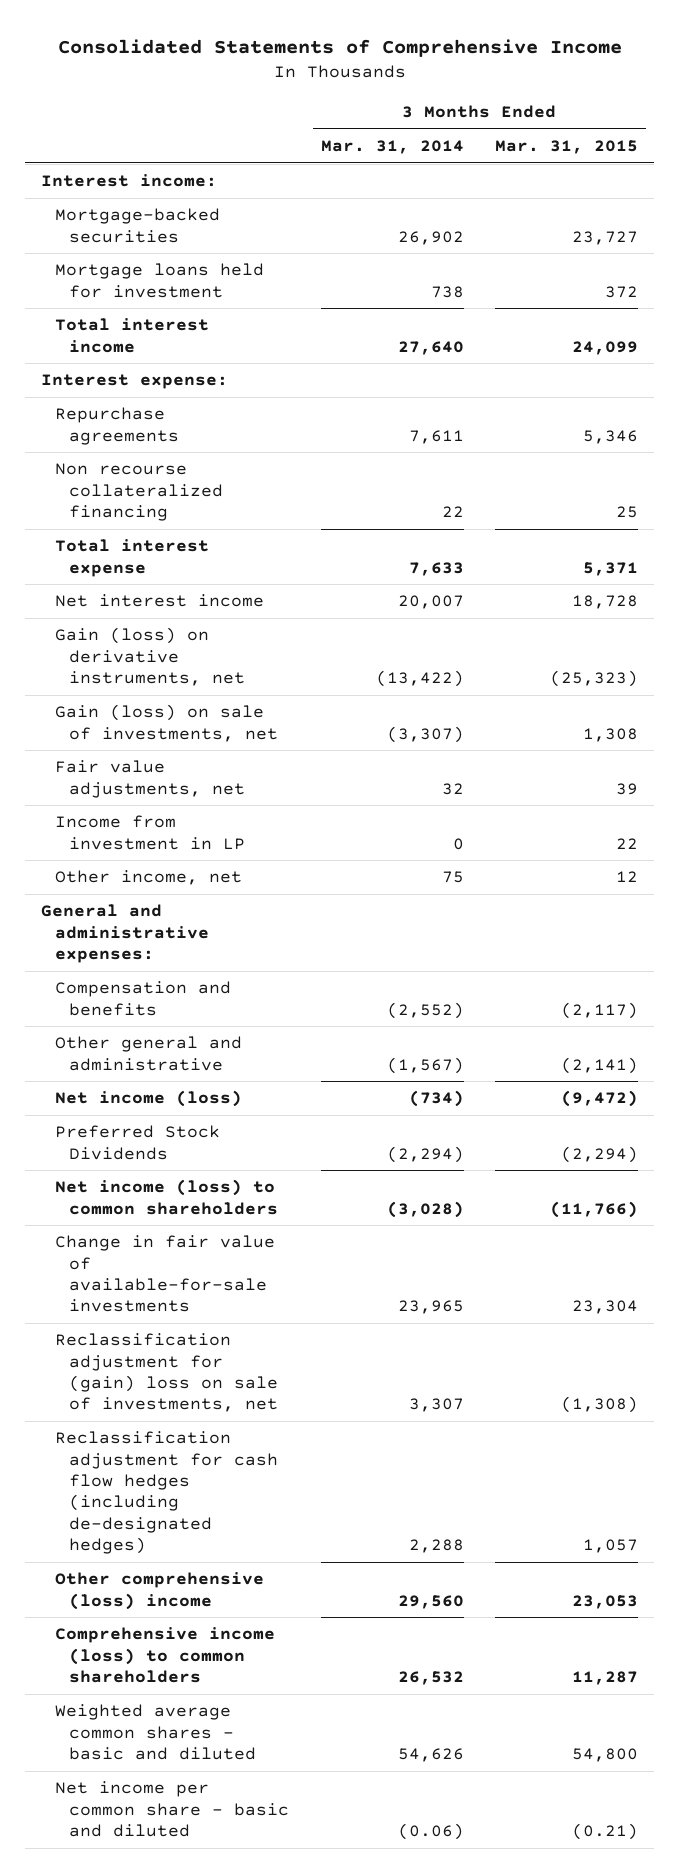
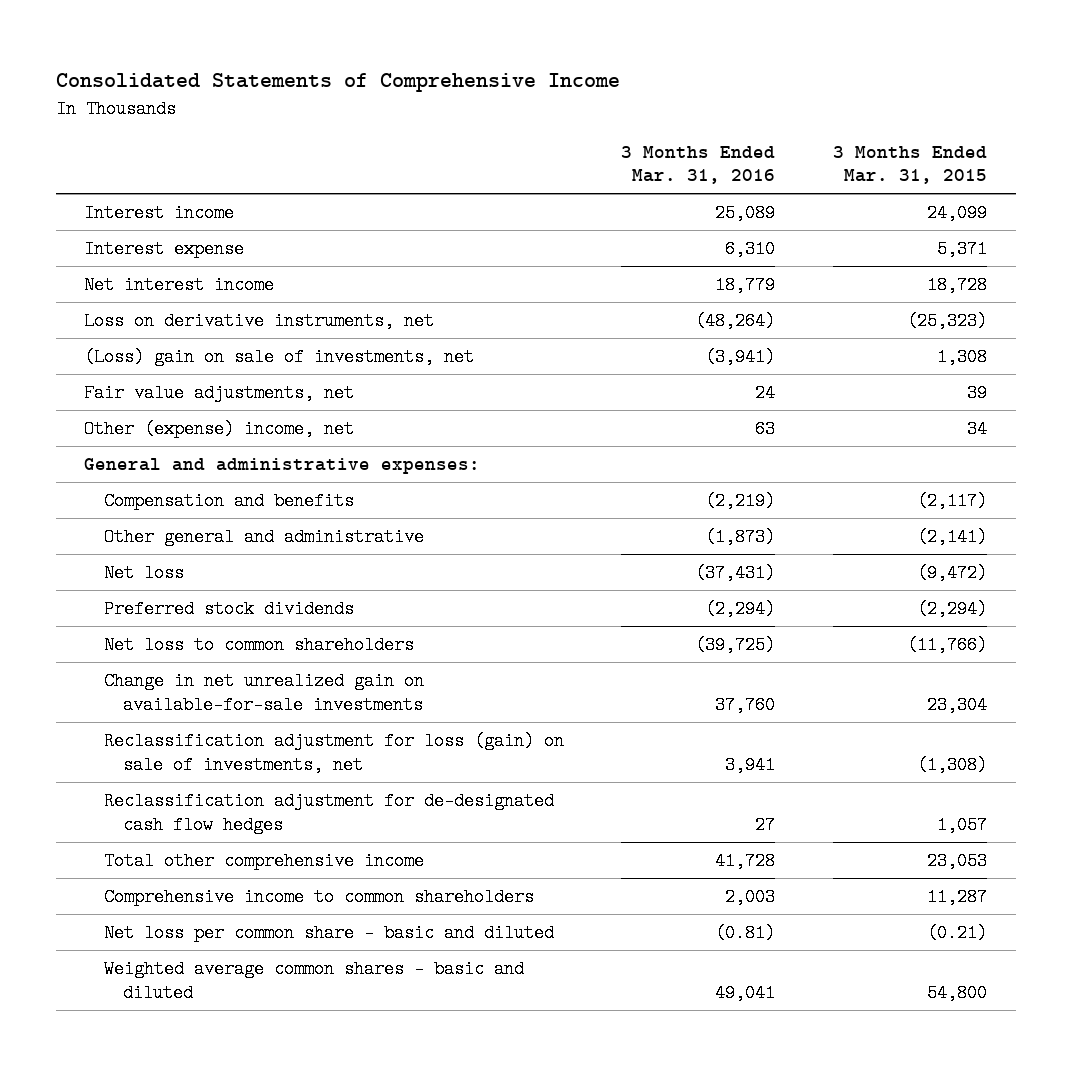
- | 3 Months Ended Mar. 31, 2014 | 3 Months Ended Mar. 31, 2015
+ | 3 Months Ended Mar. 31, 2016 | 3 Months Ended Mar. 31, 2015
- Interest income:
- Mortgage-backed securities | 26,902 | 23,727
- Mortgage loans held for investment | 738 | 372
- Total interest income | 27,640 | 24,099
- Interest expense:
- Repurchase agreements | 7,611 | 5,346
- Non recourse collateralized financing | 22 | 25
- Total interest expense | 7,633 | 5,371
+ Interest income | 25,089 | 24,099
+ Interest expense | 6,310 | 5,371
- Gain (loss) on derivative instruments, net | (13,422) | (25,323)
- Gain (loss) on sale of investments, net | (3,307) | 1,308
+ Loss on derivative instruments, net | (48,264) | (25,323)
+ (Loss) gain on sale of investments, net | (3,941) | 1,308
- Income from investment in LP | 0 | 22
- Other income, net | 75 | 12
+ Other (expense) income, net | 63 | 34
- Net income (loss) | (734) | (9,472)
- Preferred Stock Dividends | (2,294) | (2,294)
- Net income (loss) to common shareholders | (3,028) | (11,766)
- Change in fair value of available-for-sale investments | 23,965 | 23,304
- Reclassification adjustment for (gain) loss on sale of investments, net | 3,307 | (1,308)
- Reclassification adjustment for cash flow hedges (including de-designated hedges) | 2,288 | 1,057
- Other comprehensive (loss) income | 29,560 | 23,053
- Comprehensive income (loss) to common shareholders | 26,532 | 11,287
+ Net loss | (37,431) | (9,472)
+ Preferred stock dividends | (2,294) | (2,294)
+ Net loss to common shareholders | (39,725) | (11,766)
+ Change in net unrealized gain on available-for-sale investments | 37,760 | 23,304
+ Reclassification adjustment for loss (gain) on sale of investments, net | 3,941 | (1,308)
+ Reclassification adjustment for de-designated cash flow hedges | 27 | 1,057
+ Total other comprehensive income | 41,728 | 23,053
+ Comprehensive income to common shareholders | 2,003 | 11,287
+ Net loss per common share - basic and diluted | (0.81) | (0.21)
- Net income per common share - basic and diluted | (0.06) | (0.21)

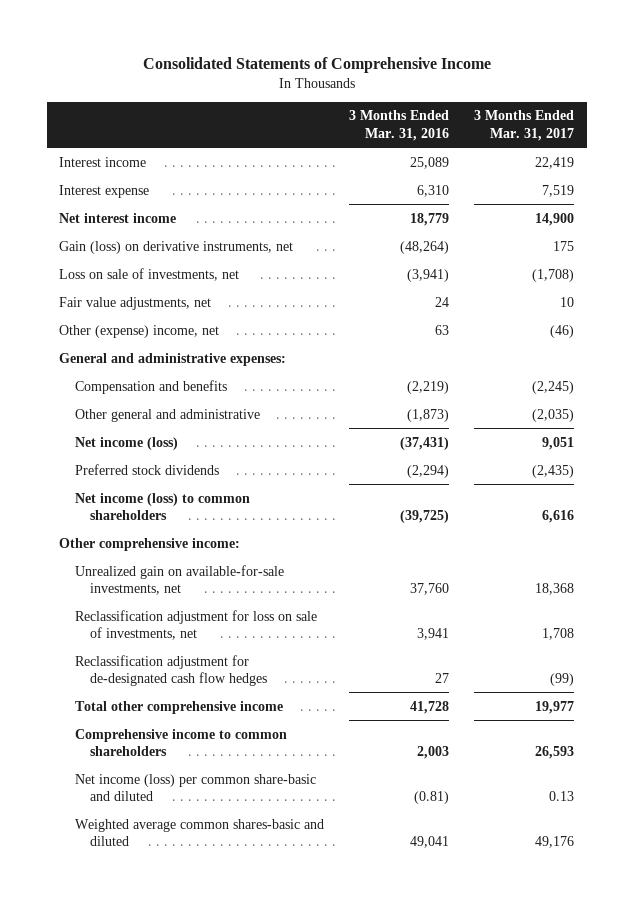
- | 3 Months Ended Mar. 31, 2016 | 3 Months Ended Mar. 31, 2015
+ | 3 Months Ended Mar. 31, 2016 | 3 Months Ended Mar. 31, 2017
- Loss on derivative instruments, net | (48,264) | (25,323)
- (Loss) gain on sale of investments, net | (3,941) | 1,308
+ Gain (loss) on derivative instruments, net | (48,264) | 175
+ Loss on sale of investments, net | (3,941) | (1,708)
- Net loss | (37,431) | (9,472)
+ Net income (loss) | (37,431) | 9,051
- Net loss to common shareholders | (39,725) | (11,766)
- Change in net unrealized gain on available-for-sale investments | 37,760 | 23,304
- Reclassification adjustment for loss (gain) on sale of investments, net | 3,941 | (1,308)
+ Net income (loss) to common shareholders | (39,725) | 6,616
+ Other comprehensive income:
+ Unrealized gain on available-for-sale investments, net | 37,760 | 18,368
+ Reclassification adjustment for loss on sale of investments, net | 3,941 | 1,708
- Net loss per common share - basic and diluted | (0.81) | (0.21)
- Weighted average common shares - basic and diluted | 49,041 | 54,800
+ Net income (loss) per common share-basic and diluted | (0.81) | 0.13
+ Weighted average common shares-basic and diluted | 49,041 | 49,176

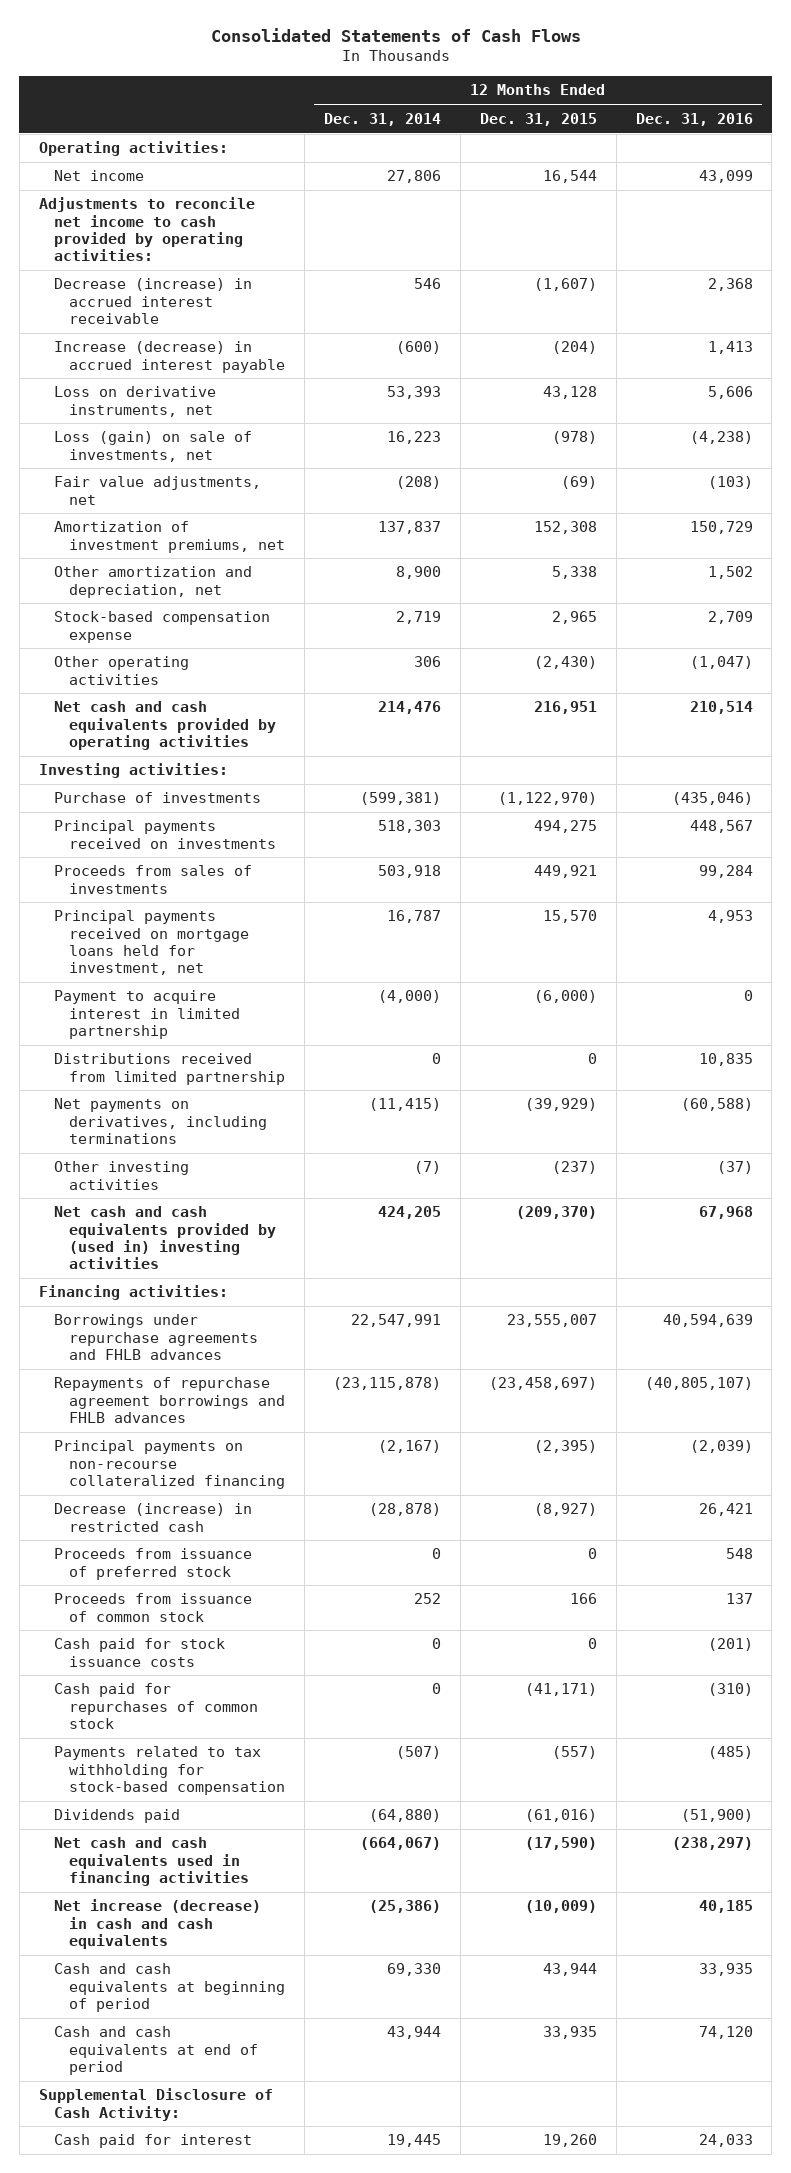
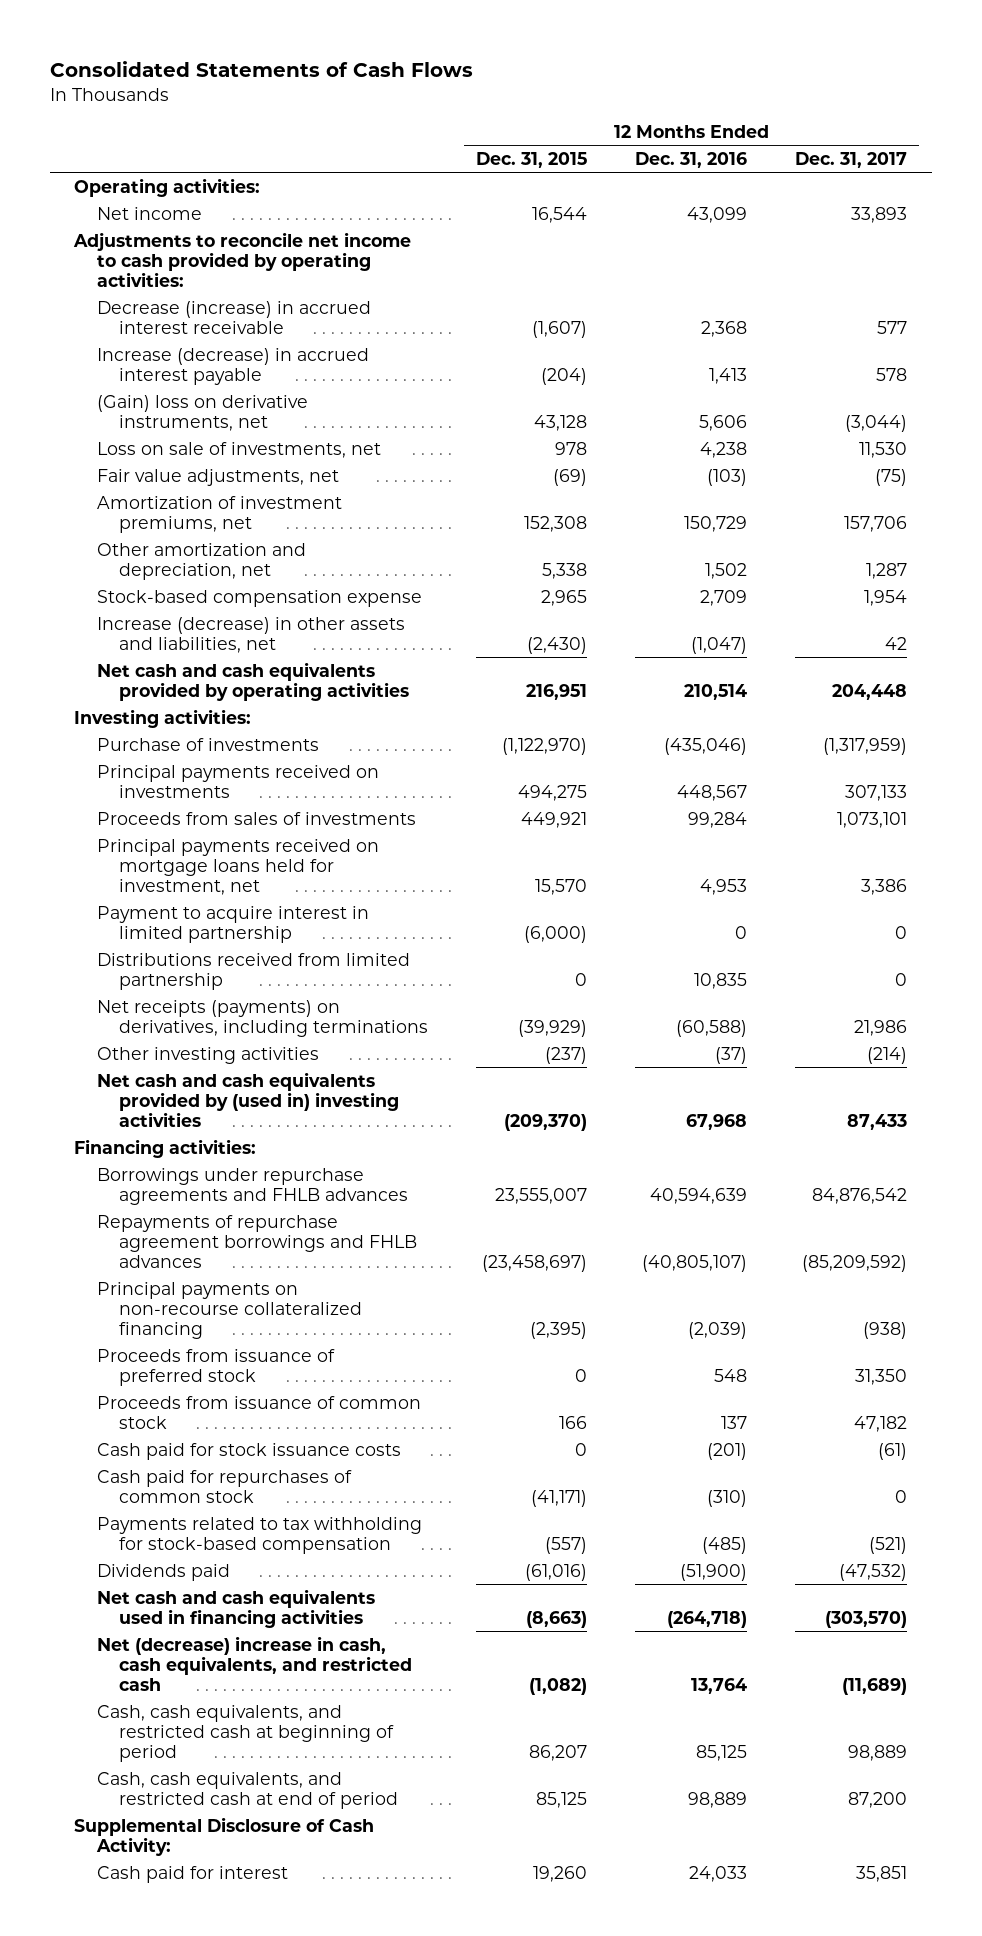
- | 12 Months Ended Dec. 31, 2014 | 12 Months Ended Dec. 31, 2015 | 12 Months Ended Dec. 31, 2016
+ | 12 Months Ended Dec. 31, 2015 | 12 Months Ended Dec. 31, 2016 | 12 Months Ended Dec. 31, 2017
- Loss on derivative instruments, net | 53,393 | 43,128 | 5,606
- Loss (gain) on sale of investments, net | 16,223 | (978) | (4,238)
+ (Gain) loss on derivative instruments, net | 43,128 | 5,606 | (3,044)
+ Loss on sale of investments, net | 978 | 4,238 | 11,530
- Other operating activities | 306 | (2,430) | (1,047)
+ Increase (decrease) in other assets and liabilities, net | (2,430) | (1,047) | 42
- Net payments on derivatives, including terminations | (11,415) | (39,929) | (60,588)
+ Net receipts (payments) on derivatives, including terminations | (39,929) | (60,588) | 21,986
- Decrease (increase) in restricted cash | (28,878) | (8,927) | 26,421
- Net cash and cash equivalents used in financing activities | (664,067) | (17,590) | (238,297)
- Net increase (decrease) in cash and cash equivalents | (25,386) | (10,009) | 40,185
- Cash and cash equivalents at beginning of period | 69,330 | 43,944 | 33,935
- Cash and cash equivalents at end of period | 43,944 | 33,935 | 74,120
+ Net cash and cash equivalents used in financing activities | (8,663) | (264,718) | (303,570)
+ Net (decrease) increase in cash, cash equivalents, and restricted cash | (1,082) | 13,764 | (11,689)
+ Cash, cash equivalents, and restricted cash at beginning of period | 86,207 | 85,125 | 98,889
+ Cash, cash equivalents, and restricted cash at end of period | 85,125 | 98,889 | 87,200

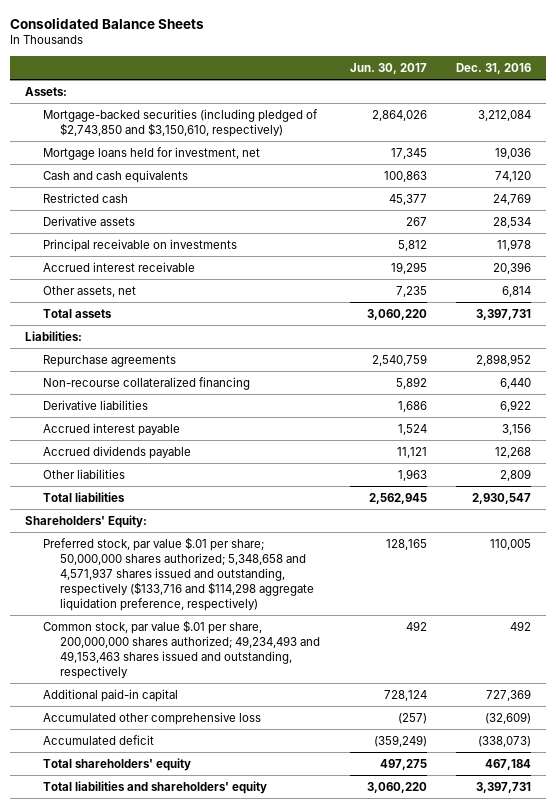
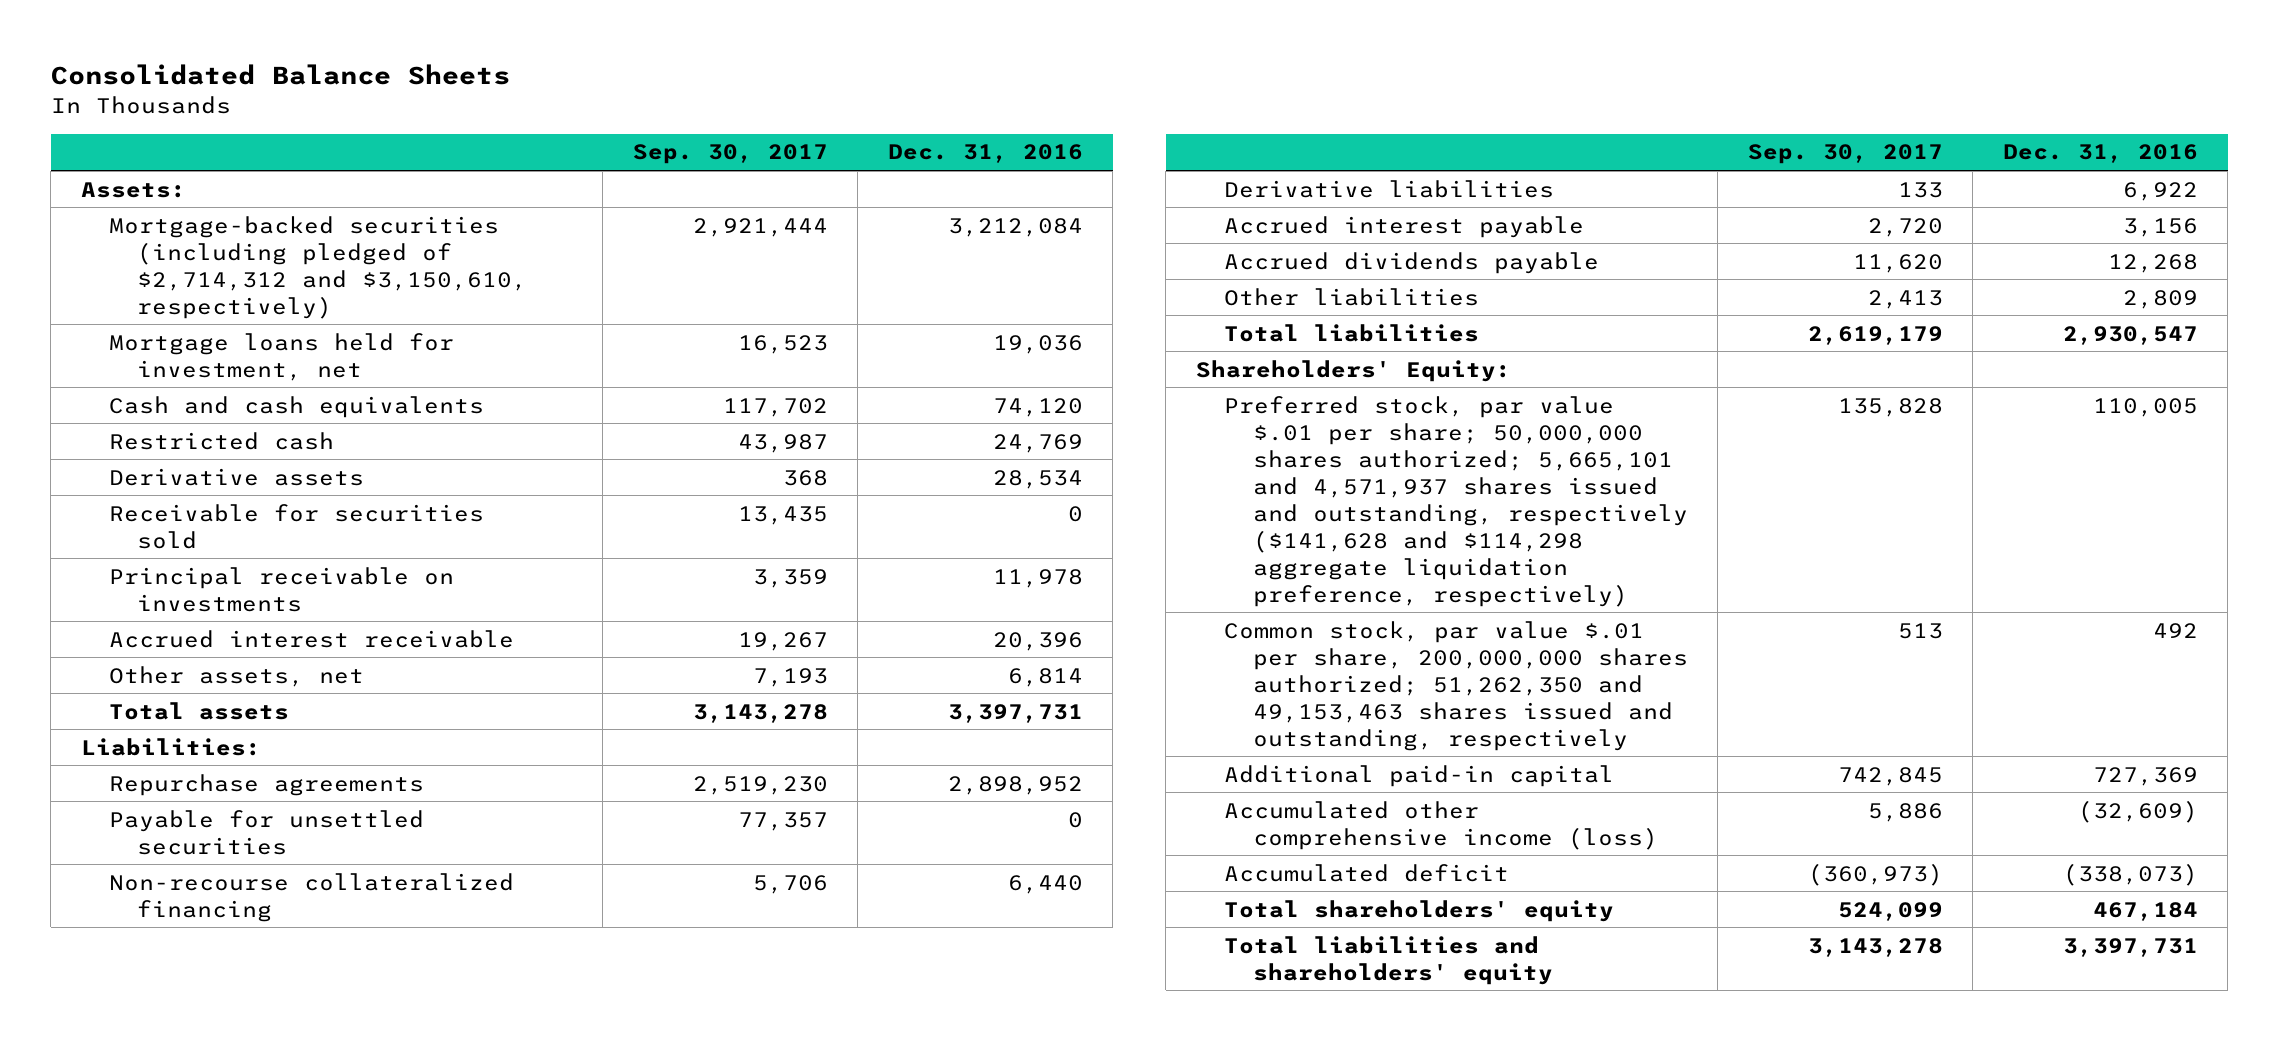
- | Jun. 30, 2017 | Dec. 31, 2016
+ | Sep. 30, 2017 | Dec. 31, 2016
- Mortgage-backed securities (including pledged of $2,743,850 and $3,150,610, respectively) | 2,864,026 | 3,212,084
+ Mortgage-backed securities (including pledged of $2,714,312 and $3,150,610, respectively) | 2,921,444 | 3,212,084
+ Receivable for securities sold | 13,435 | 0
+ Payable for unsettled securities | 77,357 | 0
- Preferred stock, par value $.01 per share; 50,000,000 shares authorized; 5,348,658 and 4,571,937 shares issued and outstanding, respectively ($133,716 and $114,298 aggregate liquidation preference, respectively) | 128,165 | 110,005
- Common stock, par value $.01 per share, 200,000,000 shares authorized; 49,234,493 and 49,153,463 shares issued and outstanding, respectively | 492 | 492
+ Preferred stock, par value $.01 per share; 50,000,000 shares authorized; 5,665,101 and 4,571,937 shares issued and outstanding, respectively ($141,628 and $114,298 aggregate liquidation preference, respectively) | 135,828 | 110,005
+ Common stock, par value $.01 per share, 200,000,000 shares authorized; 51,262,350 and 49,153,463 shares issued and outstanding, respectively | 513 | 492
- Accumulated other comprehensive loss | (257) | (32,609)
+ Accumulated other comprehensive income (loss) | 5,886 | (32,609)

